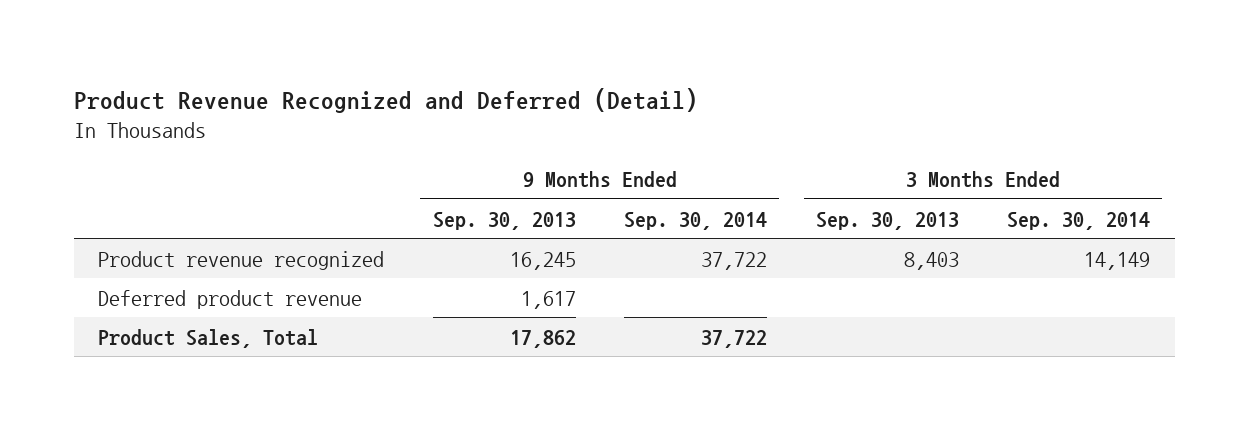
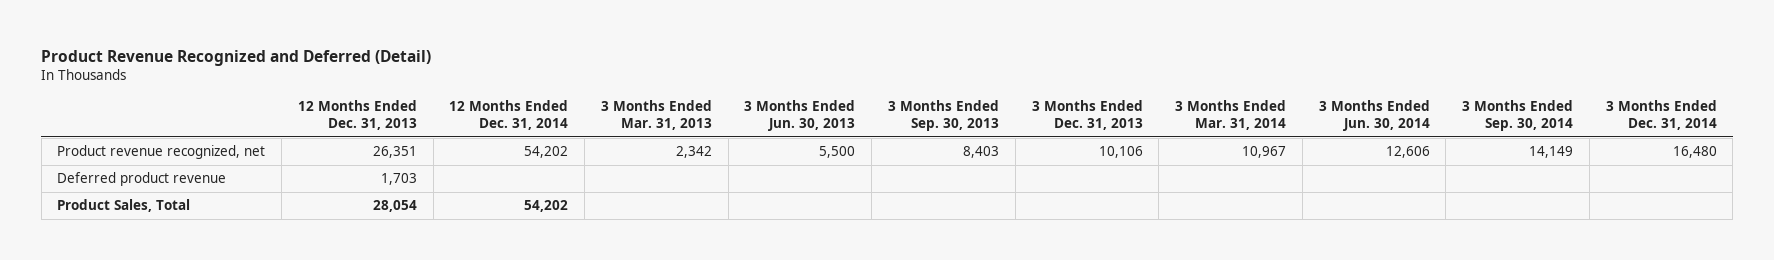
- | 9 Months Ended Sep. 30, 2013 | 9 Months Ended Sep. 30, 2014 | 3 Months Ended Sep. 30, 2013 | 3 Months Ended Sep. 30, 2014
+ | 12 Months Ended Dec. 31, 2013 | 12 Months Ended Dec. 31, 2014 | 3 Months Ended Mar. 31, 2013 | 3 Months Ended Jun. 30, 2013 | 3 Months Ended Sep. 30, 2013 | 3 Months Ended Dec. 31, 2013 | 3 Months Ended Mar. 31, 2014 | 3 Months Ended Jun. 30, 2014 | 3 Months Ended Sep. 30, 2014 | 3 Months Ended Dec. 31, 2014
- Product revenue recognized | 16,245 | 37,722 | 8,403 | 14,149
+ Product revenue recognized, net | 26,351 | 54,202 | 2,342 | 5,500 | 8,403 | 10,106 | 10,967 | 12,606 | 14,149 | 16,480

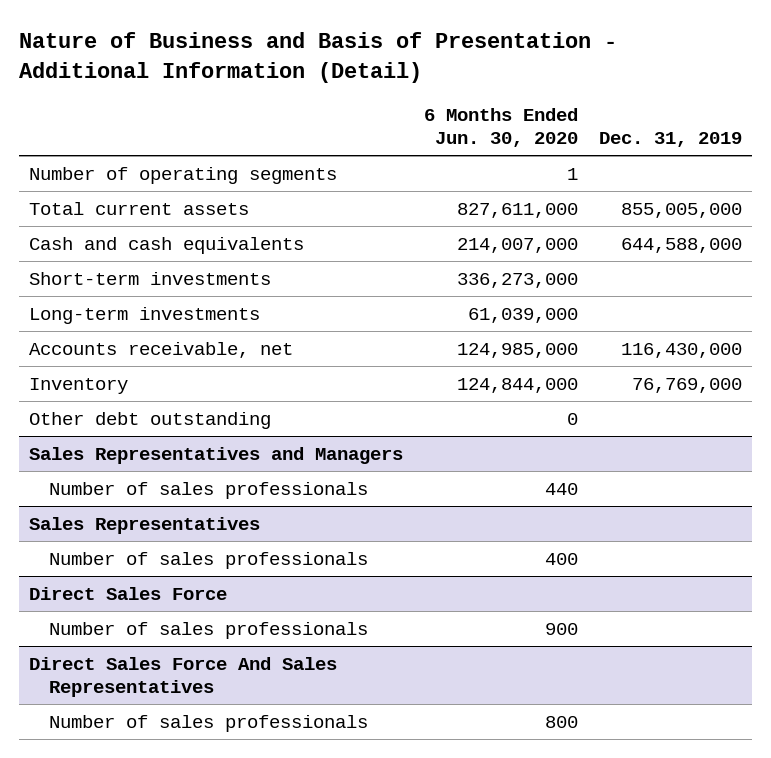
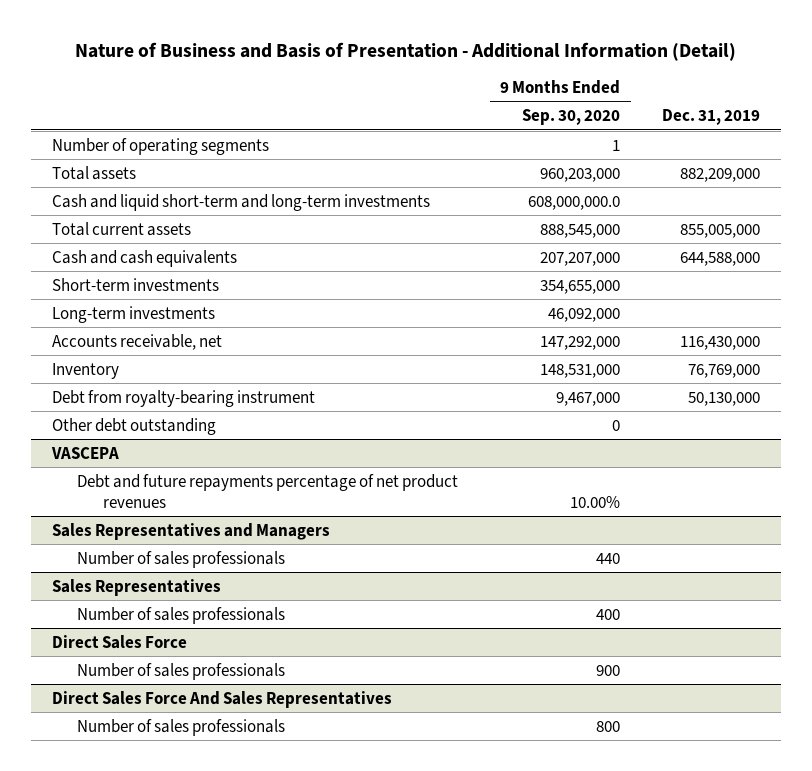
- | 6 Months Ended Jun. 30, 2020 | Dec. 31, 2019
+ | 9 Months Ended Sep. 30, 2020 | Dec. 31, 2019
+ Total assets | 960,203,000 | 882,209,000
+ Cash and liquid short-term and long-term investments | 608,000,000.0 |
+ Debt from royalty-bearing instrument | 9,467,000 | 50,130,000
+ VASCEPA
+ Debt and future repayments percentage of net product revenues | 10.00% |

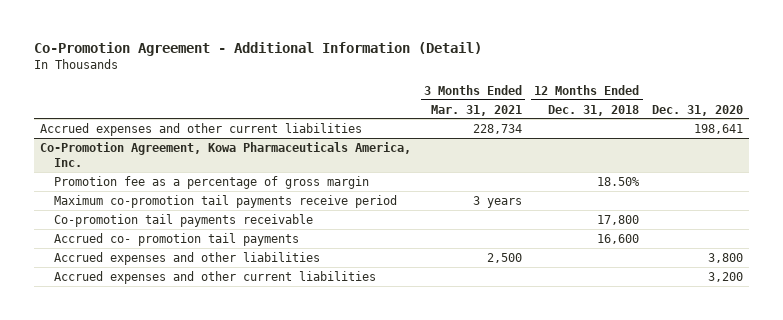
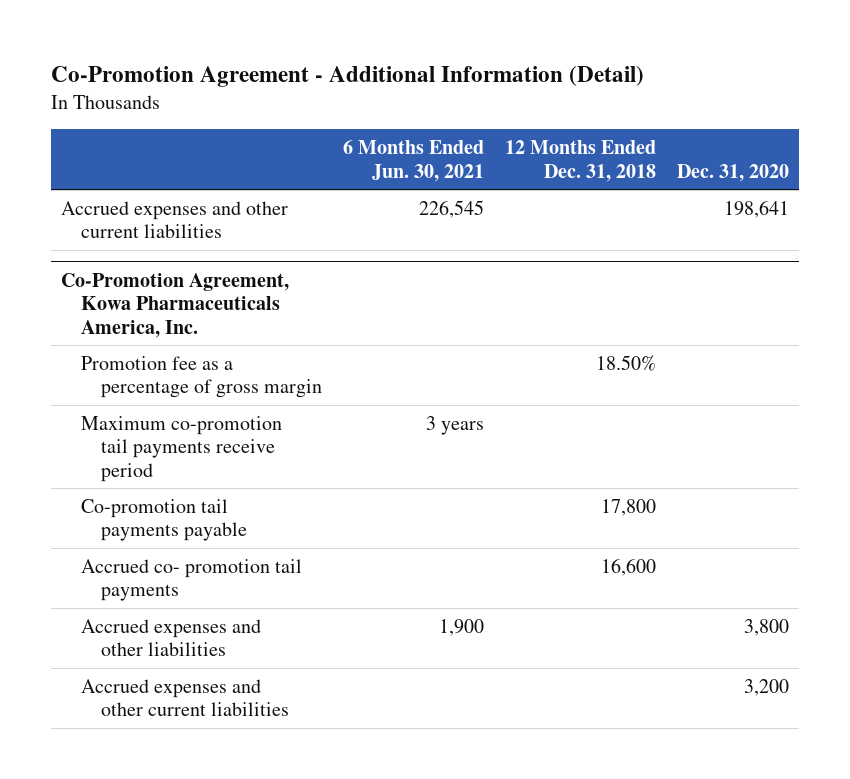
- | 3 Months Ended Mar. 31, 2021 | 12 Months Ended Dec. 31, 2018 | Dec. 31, 2020
+ | 6 Months Ended Jun. 30, 2021 | 12 Months Ended Dec. 31, 2018 | Dec. 31, 2020
@ Co-Promotion Agreement, Kowa Pharmaceuticals America, Inc.
- Co-promotion tail payments receivable | | 17,800 |
+ Co-promotion tail payments payable | | 17,800 |

